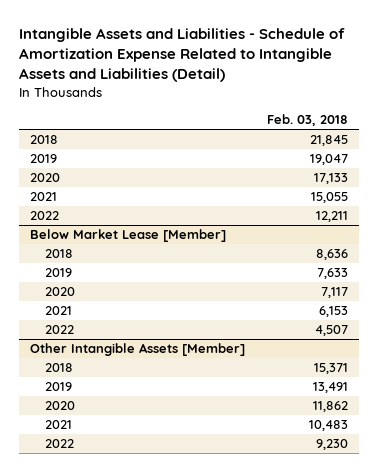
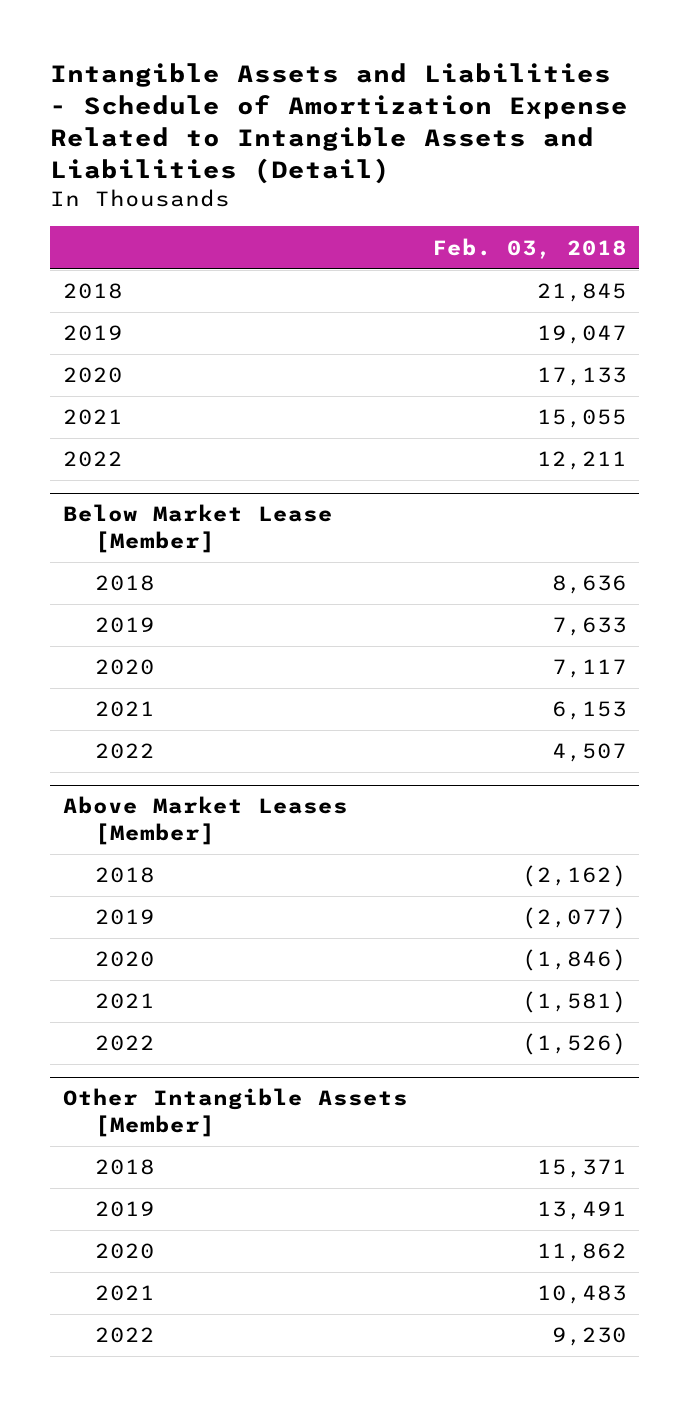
+ Above Market Leases [Member]
+ 2018 | (2,162)
+ 2019 | (2,077)
+ 2020 | (1,846)
+ 2021 | (1,581)
+ 2022 | (1,526)

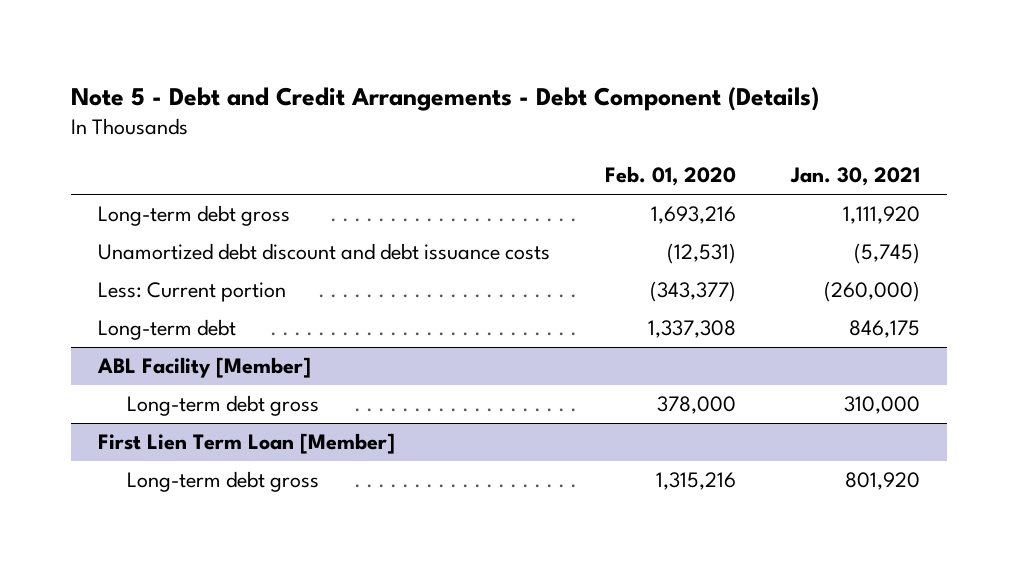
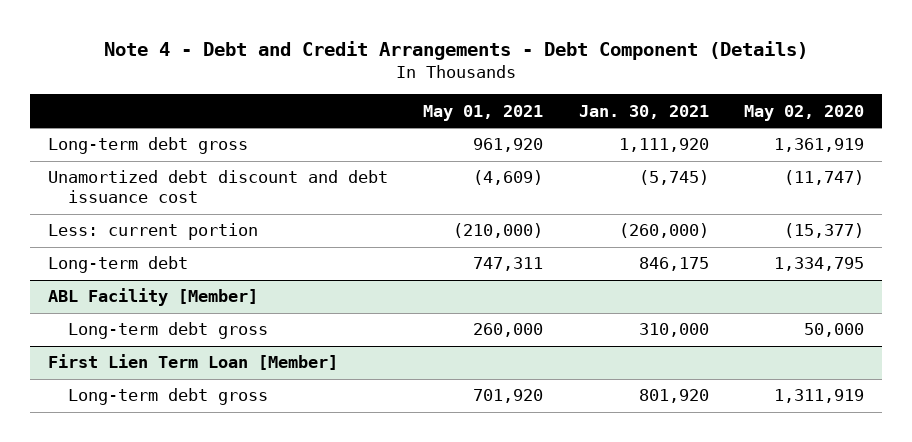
- Note 5 - Debt and Credit Arrangements - Debt Component (Details)
+ Note 4 - Debt and Credit Arrangements - Debt Component (Details)
- | Feb. 01, 2020 | Jan. 30, 2021
+ | May 01, 2021 | Jan. 30, 2021 | May 02, 2020
- Unamortized debt discount and debt issuance costs | (12,531) | (5,745)
- Less: Current portion | (343,377) | (260,000)
+ Unamortized debt discount and debt issuance cost | (4,609) | (5,745) | (11,747)
+ Less: current portion | (210,000) | (260,000) | (15,377)

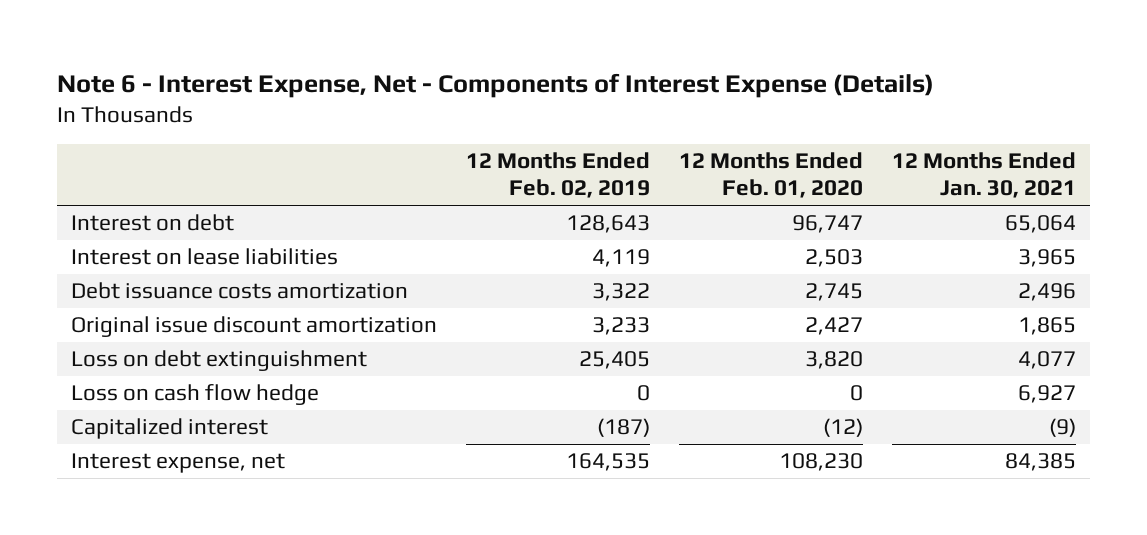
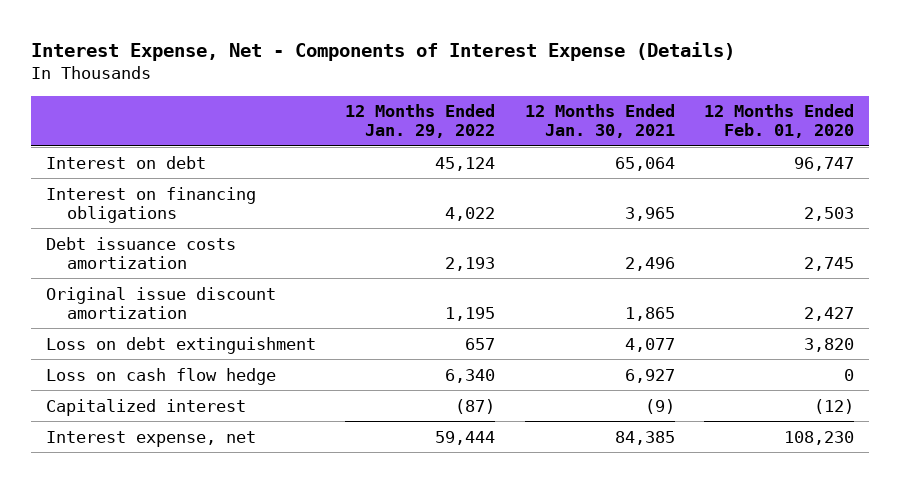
- Note 6 - Interest Expense, Net - Components of Interest Expense (Details)
+ Interest Expense, Net - Components of Interest Expense (Details)
- | 12 Months Ended Feb. 02, 2019 | 12 Months Ended Feb. 01, 2020 | 12 Months Ended Jan. 30, 2021
+ | 12 Months Ended Jan. 29, 2022 | 12 Months Ended Jan. 30, 2021 | 12 Months Ended Feb. 01, 2020
- Interest on lease liabilities | 4,119 | 2,503 | 3,965
+ Interest on financing obligations | 4,022 | 3,965 | 2,503

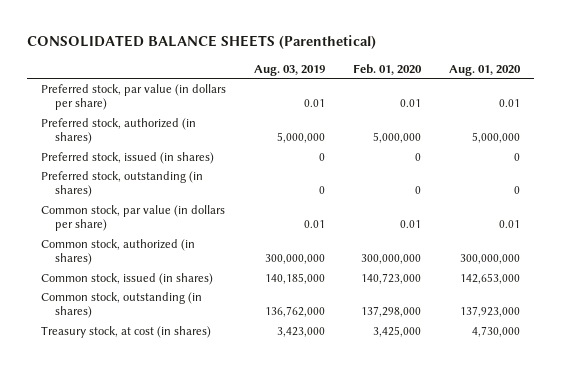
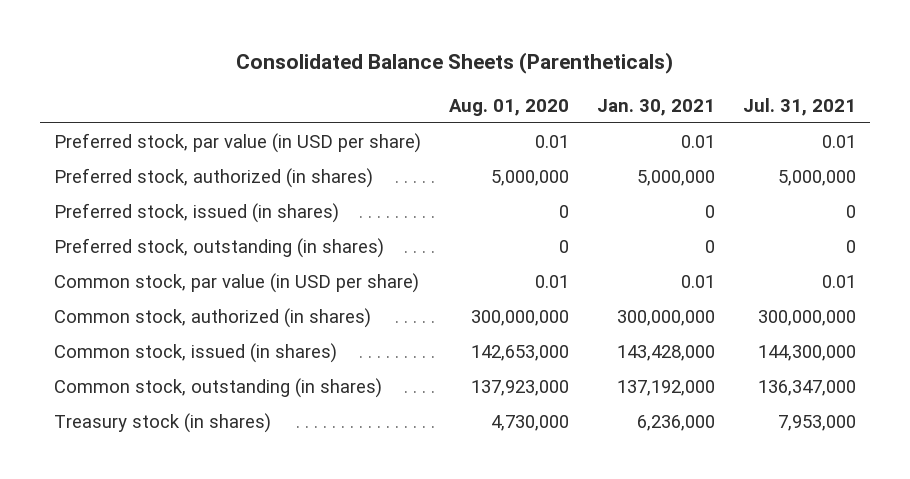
- CONSOLIDATED BALANCE SHEETS (Parenthetical)
+ Consolidated Balance Sheets (Parentheticals)
- | Aug. 03, 2019 | Feb. 01, 2020 | Aug. 01, 2020
+ | Aug. 01, 2020 | Jan. 30, 2021 | Jul. 31, 2021
- Preferred stock, par value (in dollars per share) | 0.01 | 0.01 | 0.01
+ Preferred stock, par value (in USD per share) | 0.01 | 0.01 | 0.01
- Common stock, par value (in dollars per share) | 0.01 | 0.01 | 0.01
+ Common stock, par value (in USD per share) | 0.01 | 0.01 | 0.01
- Treasury stock, at cost (in shares) | 3,423,000 | 3,425,000 | 4,730,000
+ Treasury stock (in shares) | 4,730,000 | 6,236,000 | 7,953,000

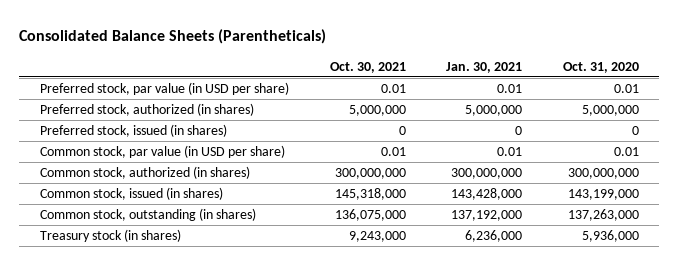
- | Aug. 01, 2020 | Jan. 30, 2021 | Jul. 31, 2021
+ | Oct. 30, 2021 | Jan. 30, 2021 | Oct. 31, 2020
- Preferred stock, outstanding (in shares) | 0 | 0 | 0

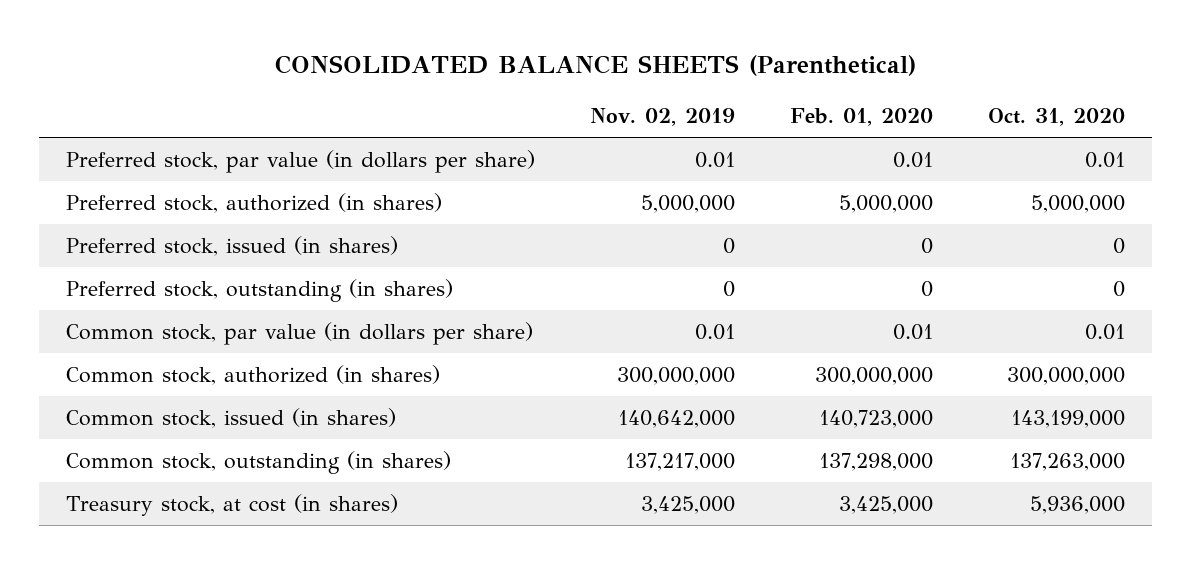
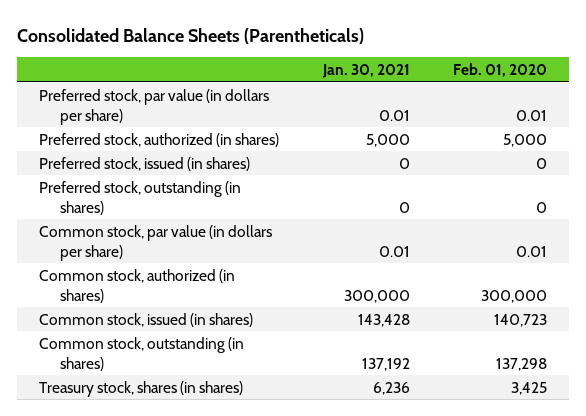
- CONSOLIDATED BALANCE SHEETS (Parenthetical)
+ Consolidated Balance Sheets (Parentheticals)
- | Nov. 02, 2019 | Feb. 01, 2020 | Oct. 31, 2020
+ | Jan. 30, 2021 | Feb. 01, 2020
- Preferred stock, authorized (in shares) | 5,000,000 | 5,000,000 | 5,000,000
+ Preferred stock, authorized (in shares) | 5,000 | 5,000
- Common stock, authorized (in shares) | 300,000,000 | 300,000,000 | 300,000,000
- Common stock, issued (in shares) | 140,642,000 | 140,723,000 | 143,199,000
- Common stock, outstanding (in shares) | 137,217,000 | 137,298,000 | 137,263,000
- Treasury stock, at cost (in shares) | 3,425,000 | 3,425,000 | 5,936,000
+ Common stock, authorized (in shares) | 300,000 | 300,000
+ Common stock, issued (in shares) | 143,428 | 140,723
+ Common stock, outstanding (in shares) | 137,192 | 137,298
+ Treasury stock, shares (in shares) | 6,236 | 3,425

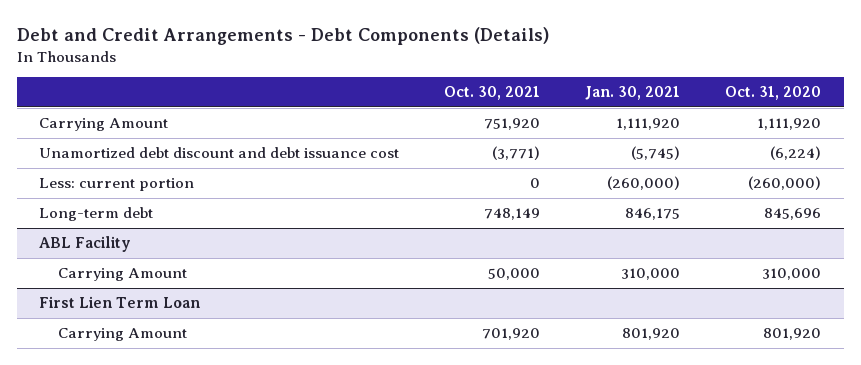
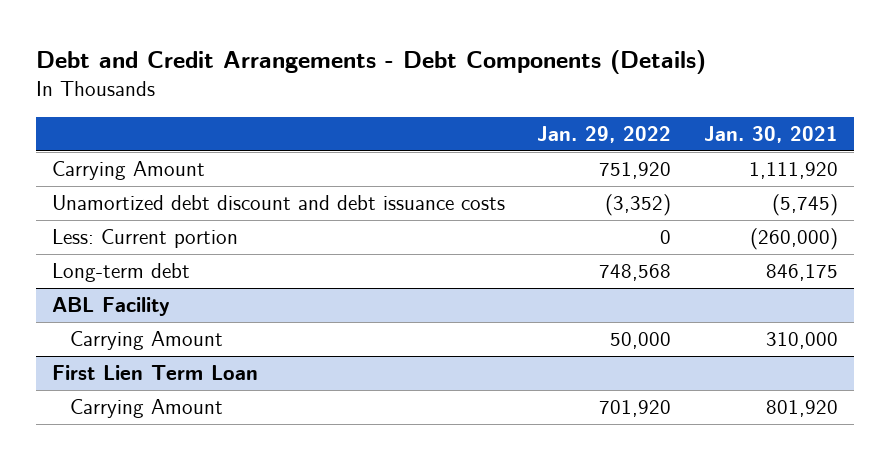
- | Oct. 30, 2021 | Jan. 30, 2021 | Oct. 31, 2020
+ | Jan. 29, 2022 | Jan. 30, 2021
- Unamortized debt discount and debt issuance cost | (3,771) | (5,745) | (6,224)
- Less: current portion | 0 | (260,000) | (260,000)
+ Unamortized debt discount and debt issuance costs | (3,352) | (5,745)
+ Less: Current portion | 0 | (260,000)

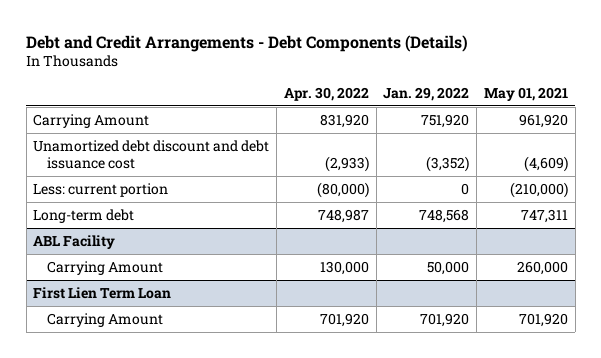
- | Jan. 29, 2022 | Jan. 30, 2021
+ | Apr. 30, 2022 | Jan. 29, 2022 | May 01, 2021
- Unamortized debt discount and debt issuance costs | (3,352) | (5,745)
- Less: Current portion | 0 | (260,000)
+ Unamortized debt discount and debt issuance cost | (2,933) | (3,352) | (4,609)
+ Less: current portion | (80,000) | 0 | (210,000)

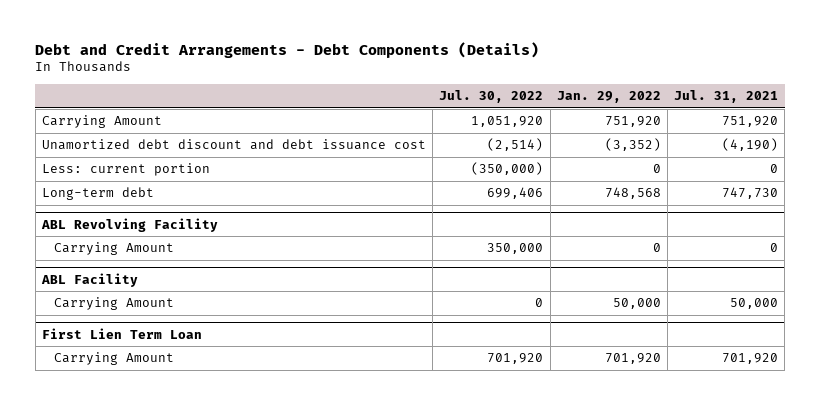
- | Apr. 30, 2022 | Jan. 29, 2022 | May 01, 2021
+ | Jul. 30, 2022 | Jan. 29, 2022 | Jul. 31, 2021
+ ABL Revolving Facility
+ Carrying Amount | 350,000 | 0 | 0

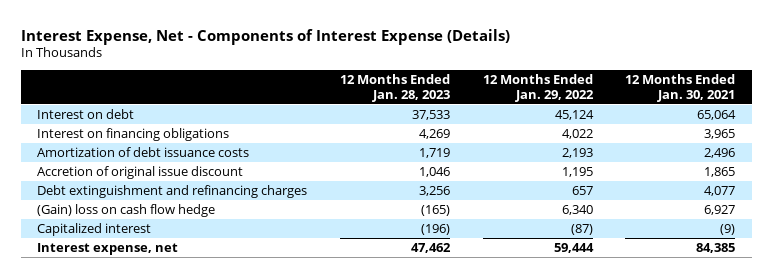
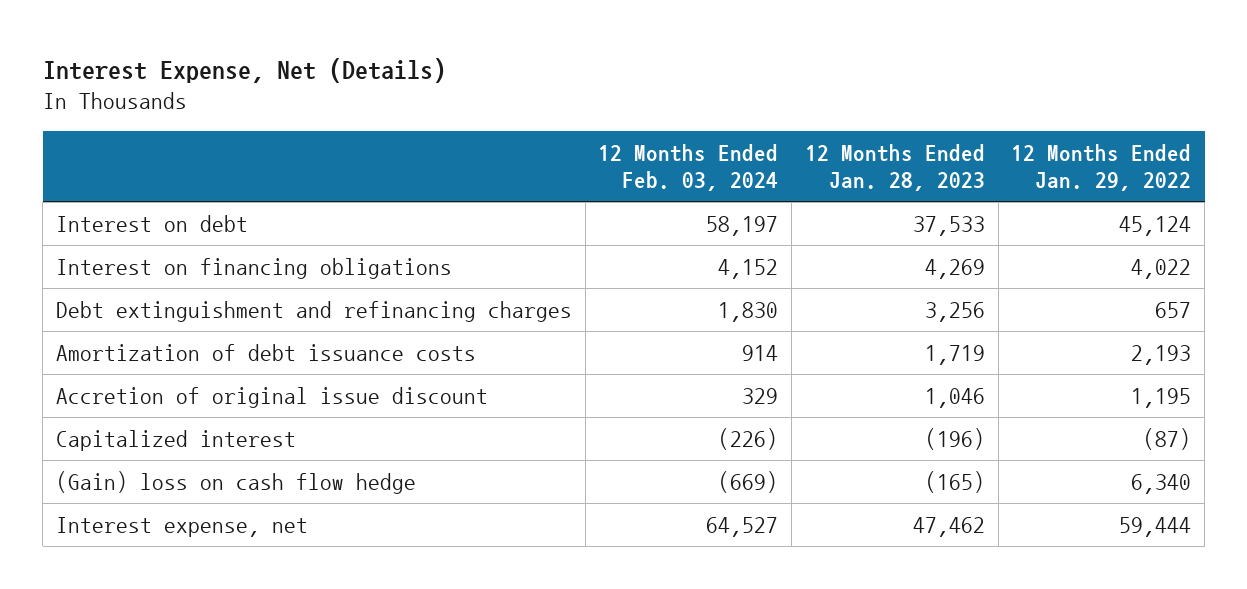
- Interest Expense, Net - Components of Interest Expense (Details)
+ Interest Expense, Net (Details)
- | 12 Months Ended Jan. 28, 2023 | 12 Months Ended Jan. 29, 2022 | 12 Months Ended Jan. 30, 2021
+ | 12 Months Ended Feb. 03, 2024 | 12 Months Ended Jan. 28, 2023 | 12 Months Ended Jan. 29, 2022
moved up: Debt extinguishment and refinancing charges | 1,830 | 3,256 | 657
moved down: (Gain) loss on cash flow hedge | (669) | (165) | 6,340

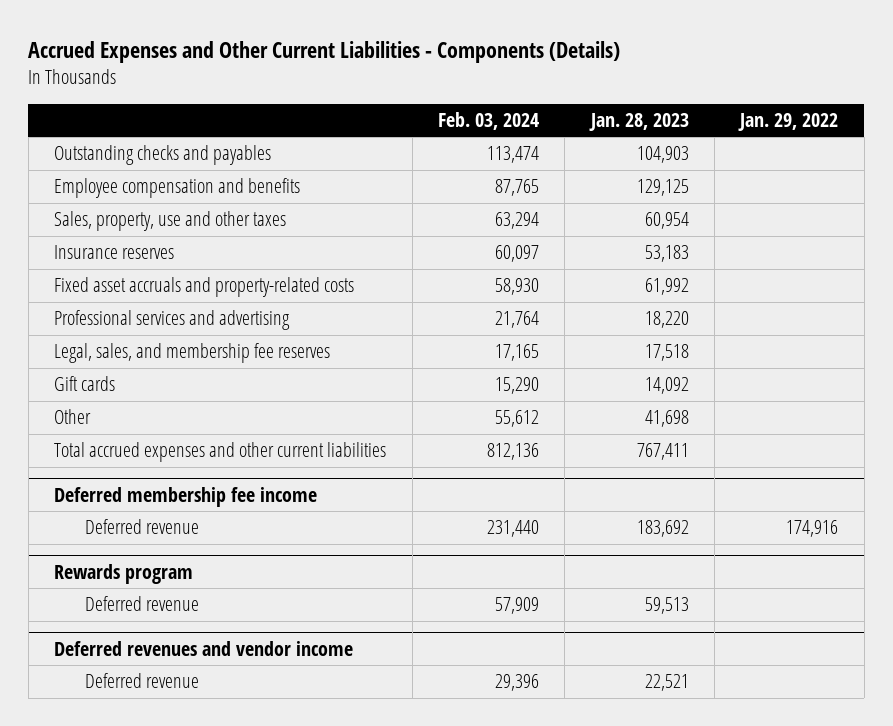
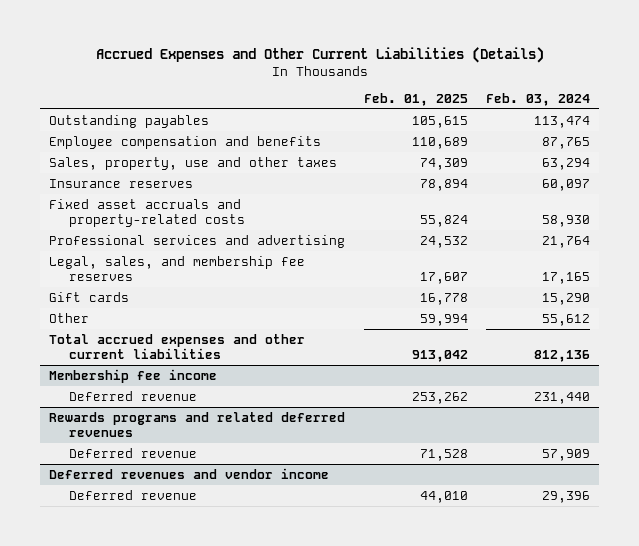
- Accrued Expenses and Other Current Liabilities - Components (Details)
+ Accrued Expenses and Other Current Liabilities (Details)
- | Feb. 03, 2024 | Jan. 28, 2023 | Jan. 29, 2022
+ | Feb. 01, 2025 | Feb. 03, 2024
- Outstanding checks and payables | 113,474 | 104,903 |
+ Outstanding payables | 105,615 | 113,474
- Deferred membership fee income
+ Membership fee income
- Rewards program
+ Rewards programs and related deferred revenues

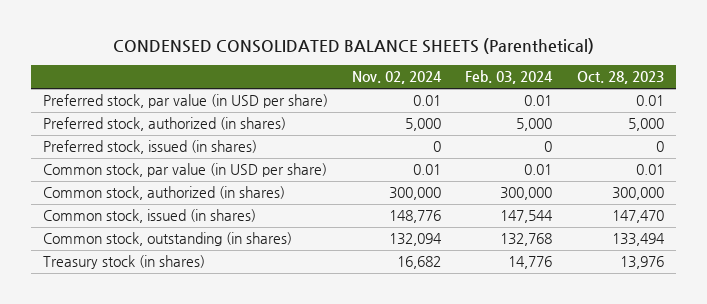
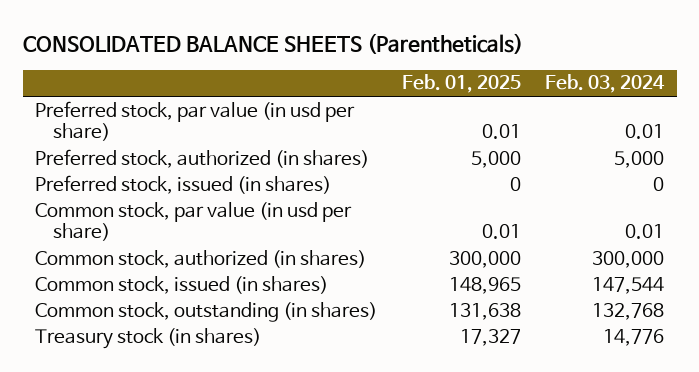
- CONDENSED CONSOLIDATED BALANCE SHEETS (Parenthetical)
+ CONSOLIDATED BALANCE SHEETS (Parentheticals)
- | Nov. 02, 2024 | Feb. 03, 2024 | Oct. 28, 2023
+ | Feb. 01, 2025 | Feb. 03, 2024
- Preferred stock, par value (in USD per share) | 0.01 | 0.01 | 0.01
+ Preferred stock, par value (in usd per share) | 0.01 | 0.01
- Common stock, par value (in USD per share) | 0.01 | 0.01 | 0.01
+ Common stock, par value (in usd per share) | 0.01 | 0.01

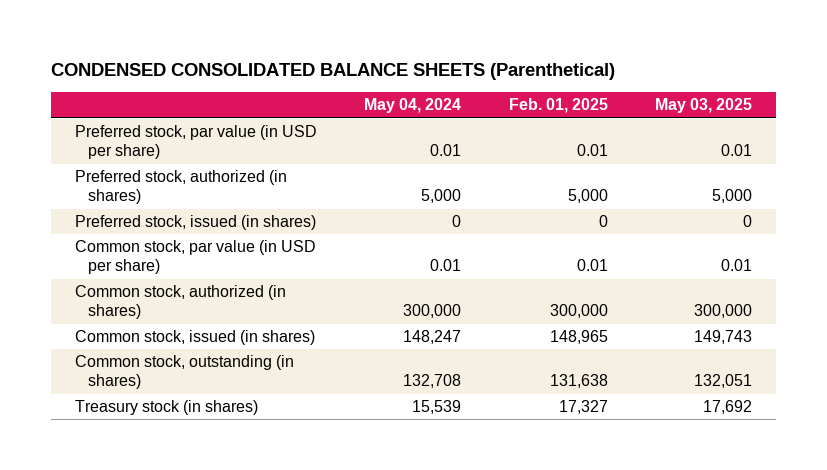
- CONSOLIDATED BALANCE SHEETS (Parentheticals)
+ CONDENSED CONSOLIDATED BALANCE SHEETS (Parenthetical)
- | Feb. 01, 2025 | Feb. 03, 2024
+ | May 04, 2024 | Feb. 01, 2025 | May 03, 2025
- Preferred stock, par value (in usd per share) | 0.01 | 0.01
+ Preferred stock, par value (in USD per share) | 0.01 | 0.01 | 0.01
- Common stock, par value (in usd per share) | 0.01 | 0.01
+ Common stock, par value (in USD per share) | 0.01 | 0.01 | 0.01

